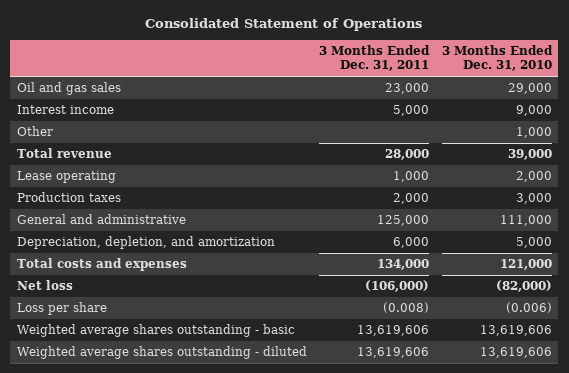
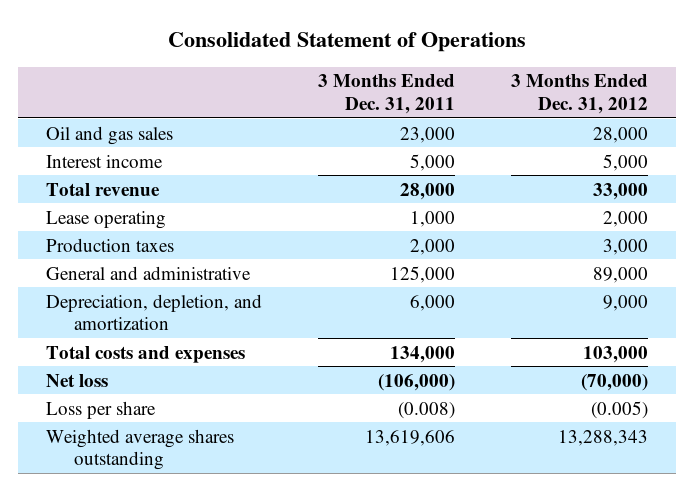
- | 3 Months Ended Dec. 31, 2011 | 3 Months Ended Dec. 31, 2010
+ | 3 Months Ended Dec. 31, 2011 | 3 Months Ended Dec. 31, 2012
- Other | | 1,000
- Weighted average shares outstanding - basic | 13,619,606 | 13,619,606
- Weighted average shares outstanding - diluted | 13,619,606 | 13,619,606
+ Weighted average shares outstanding | 13,619,606 | 13,288,343

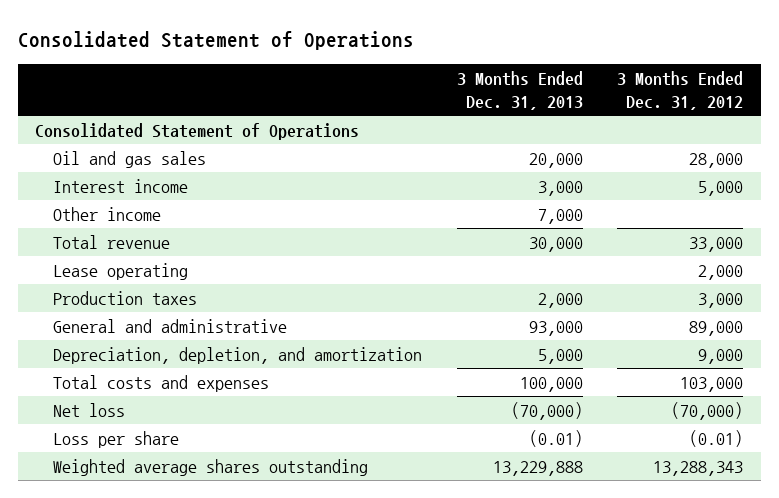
- | 3 Months Ended Dec. 31, 2011 | 3 Months Ended Dec. 31, 2012
+ | 3 Months Ended Dec. 31, 2013 | 3 Months Ended Dec. 31, 2012
+ Consolidated Statement of Operations
+ Other income | 7,000 |
- Loss per share | (0.008) | (0.005)
+ Loss per share | (0.01) | (0.01)

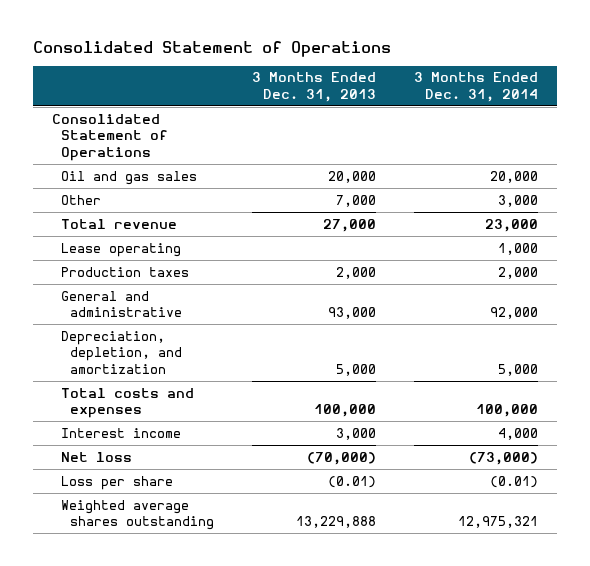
- | 3 Months Ended Dec. 31, 2013 | 3 Months Ended Dec. 31, 2012
+ | 3 Months Ended Dec. 31, 2013 | 3 Months Ended Dec. 31, 2014
- Other income | 7,000 |
- Total revenue | 30,000 | 33,000
+ Other | 7,000 | 3,000
+ Total revenue | 27,000 | 23,000
moved down: Interest income | 3,000 | 4,000

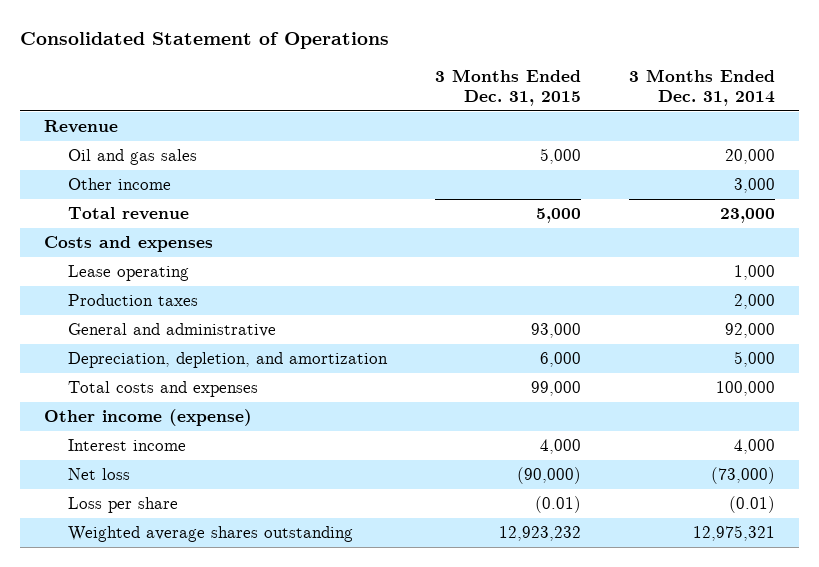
- | 3 Months Ended Dec. 31, 2013 | 3 Months Ended Dec. 31, 2014
+ | 3 Months Ended Dec. 31, 2015 | 3 Months Ended Dec. 31, 2014
- Consolidated Statement of Operations
+ Revenue
- Other | 7,000 | 3,000
+ Other income | | 3,000
+ Costs and expenses
+ Other income (expense)

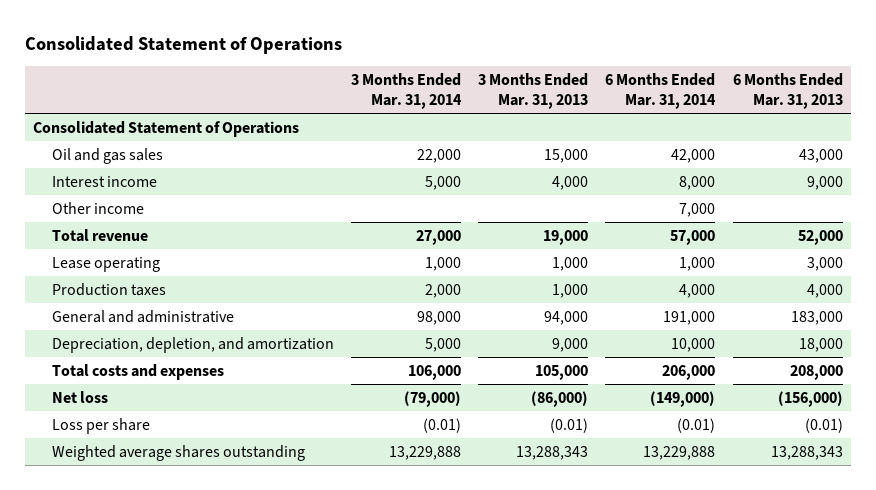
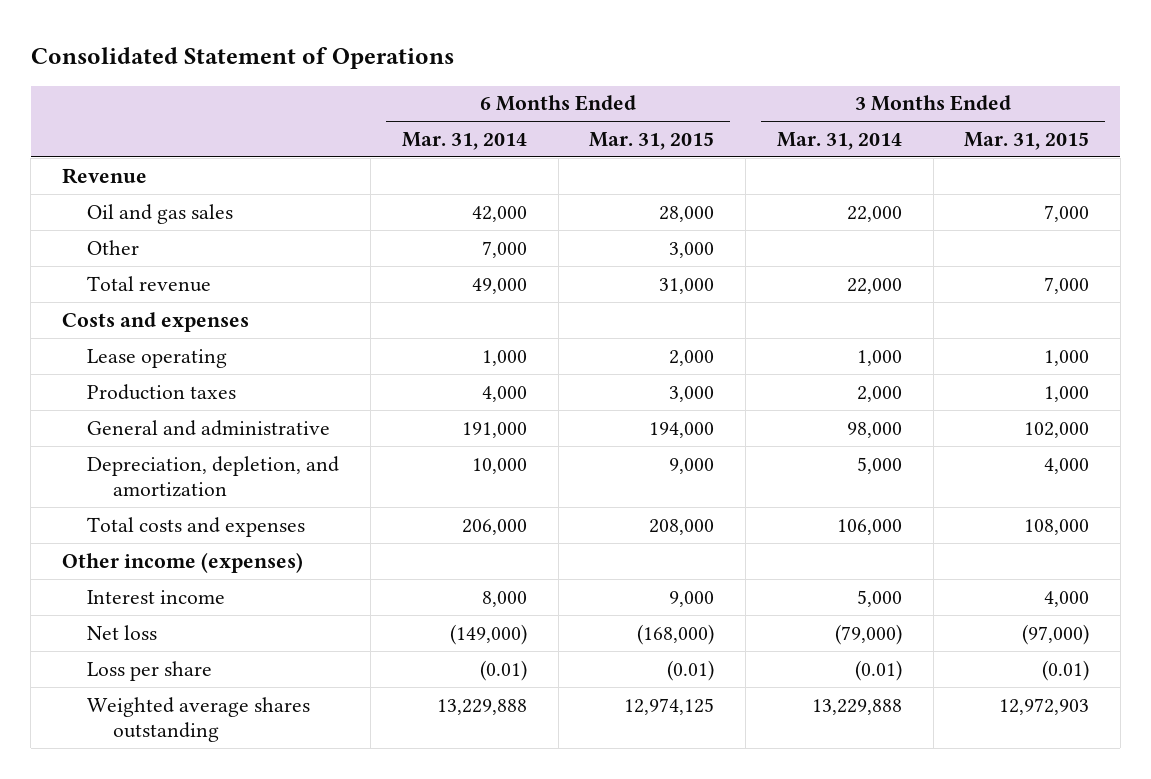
- | 3 Months Ended Mar. 31, 2014 | 3 Months Ended Mar. 31, 2013 | 6 Months Ended Mar. 31, 2014 | 6 Months Ended Mar. 31, 2013
+ | 6 Months Ended Mar. 31, 2014 | 6 Months Ended Mar. 31, 2015 | 3 Months Ended Mar. 31, 2014 | 3 Months Ended Mar. 31, 2015
- Consolidated Statement of Operations
+ Revenue
- Other income | | | 7,000 |
- Total revenue | 27,000 | 19,000 | 57,000 | 52,000
+ Other | 7,000 | 3,000 | |
+ Total revenue | 49,000 | 31,000 | 22,000 | 7,000
+ Costs and expenses
+ Other income (expenses)
moved down: Interest income | 8,000 | 9,000 | 5,000 | 4,000

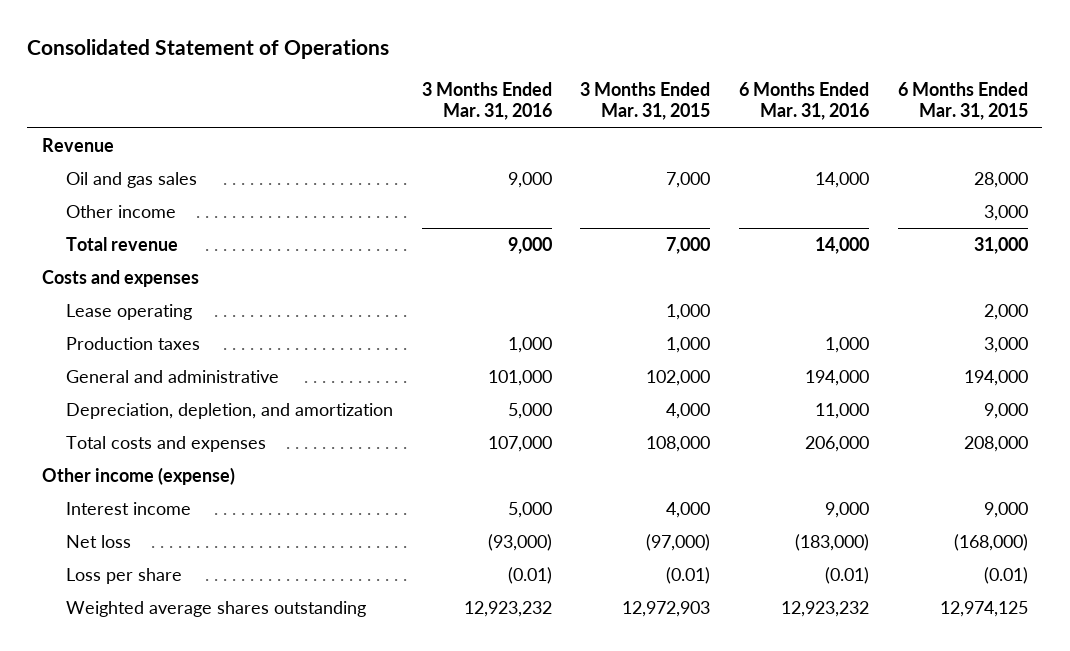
- | 6 Months Ended Mar. 31, 2014 | 6 Months Ended Mar. 31, 2015 | 3 Months Ended Mar. 31, 2014 | 3 Months Ended Mar. 31, 2015
+ | 3 Months Ended Mar. 31, 2016 | 3 Months Ended Mar. 31, 2015 | 6 Months Ended Mar. 31, 2016 | 6 Months Ended Mar. 31, 2015
- Other | 7,000 | 3,000 | |
+ Other income | | | | 3,000
- Other income (expenses)
+ Other income (expense)

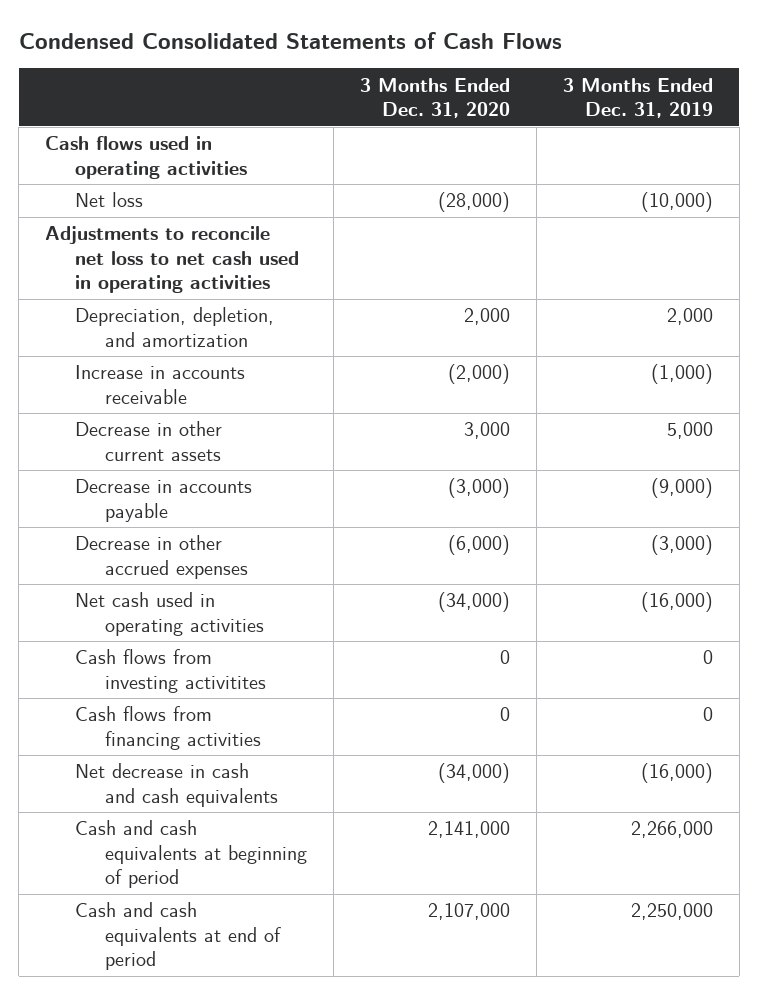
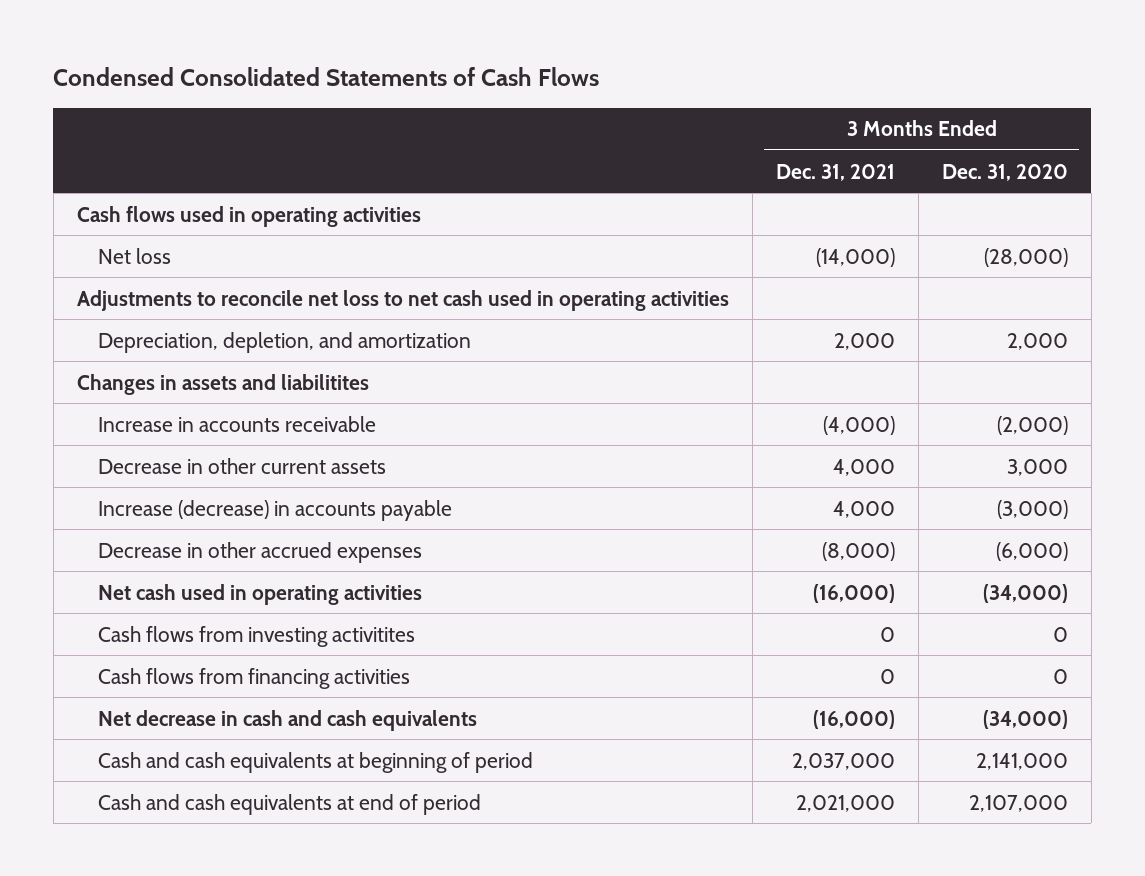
- | 3 Months Ended Dec. 31, 2020 | 3 Months Ended Dec. 31, 2019
+ | 3 Months Ended Dec. 31, 2021 | 3 Months Ended Dec. 31, 2020
+ Changes in assets and liabilitites
- Decrease in accounts payable | (3,000) | (9,000)
+ Increase (decrease) in accounts payable | 4,000 | (3,000)

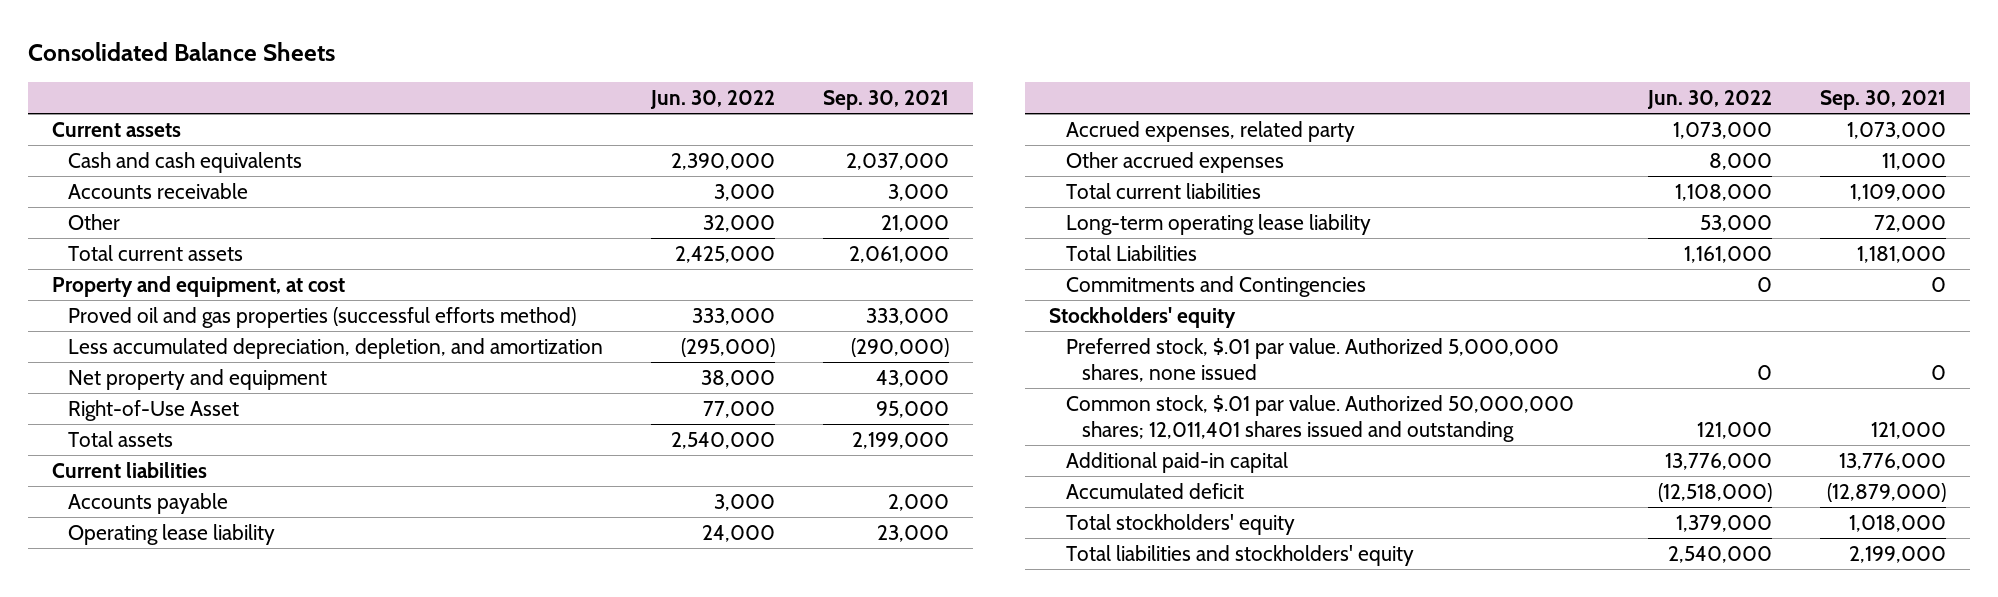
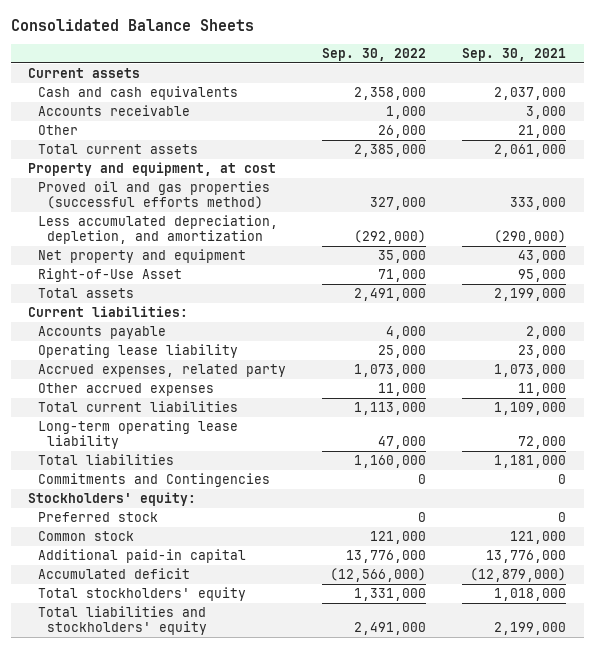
- | Jun. 30, 2022 | Sep. 30, 2021
+ | Sep. 30, 2022 | Sep. 30, 2021
- Current liabilities
+ Current liabilities:
- Total Liabilities | 1,161,000 | 1,181,000
+ Total liabilities | 1,160,000 | 1,181,000
- Stockholders' equity
- Preferred stock, $.01 par value. Authorized 5,000,000 shares, none issued | 0 | 0
- Common stock, $.01 par value. Authorized 50,000,000 shares; 12,011,401 shares issued and outstanding | 121,000 | 121,000
+ Stockholders' equity:
+ Preferred stock | 0 | 0
+ Common stock | 121,000 | 121,000

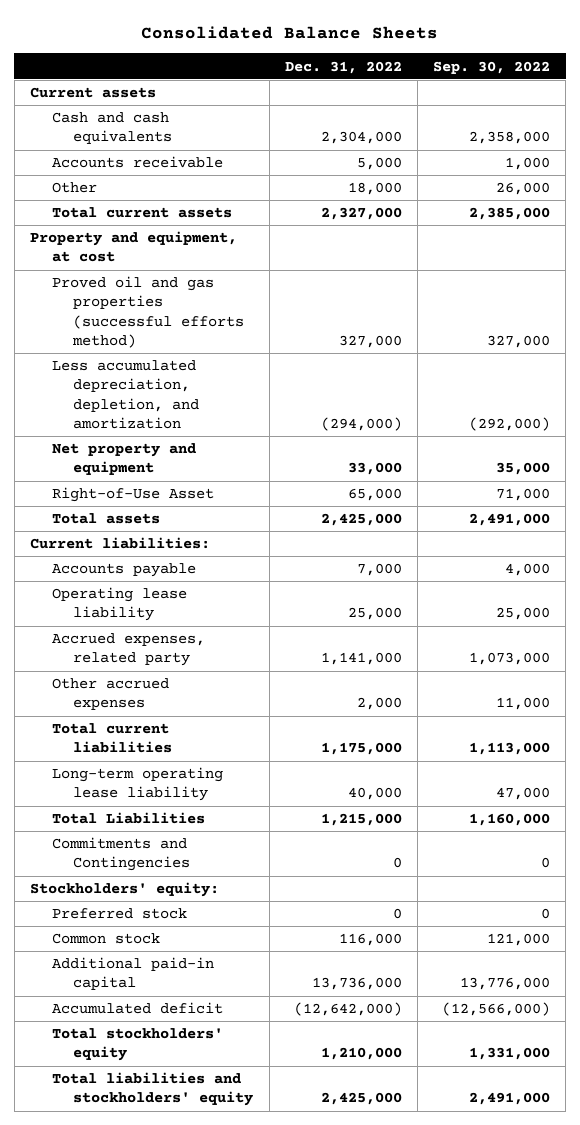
- | Sep. 30, 2022 | Sep. 30, 2021
+ | Dec. 31, 2022 | Sep. 30, 2022
- Total liabilities | 1,160,000 | 1,181,000
+ Total Liabilities | 1,215,000 | 1,160,000

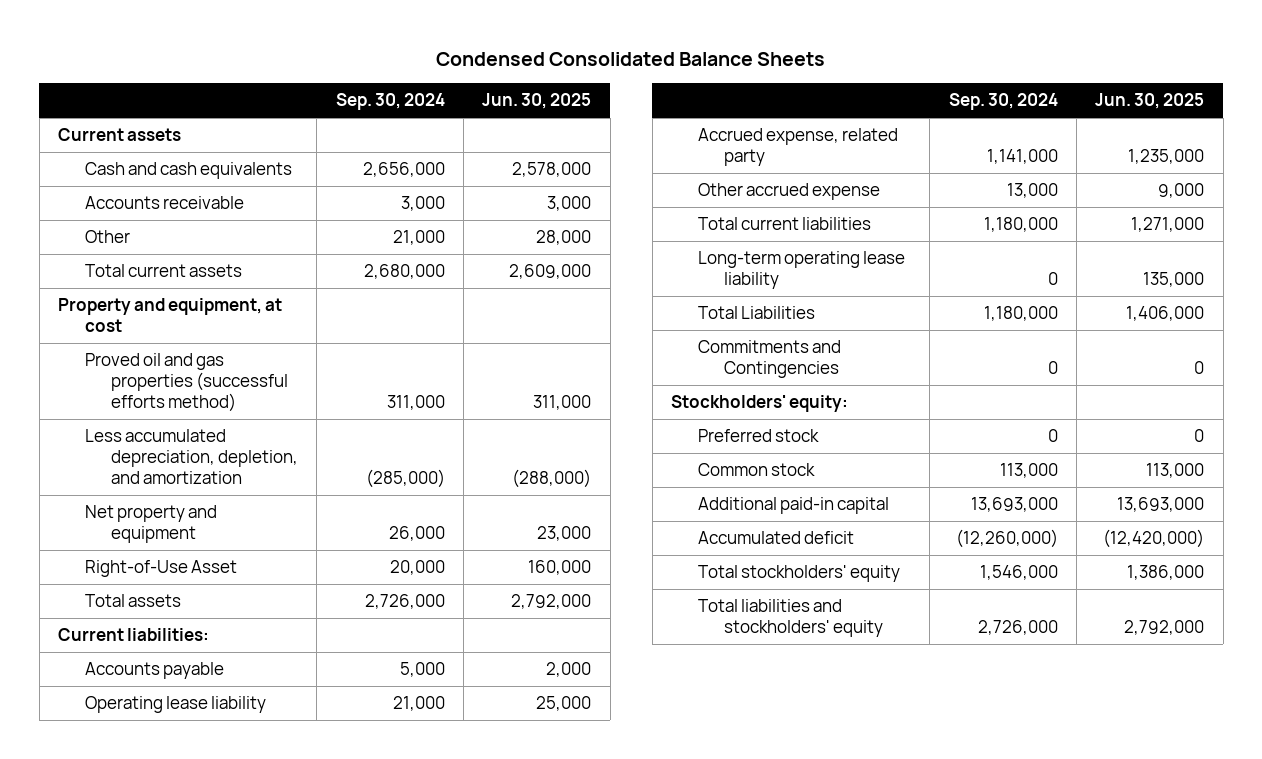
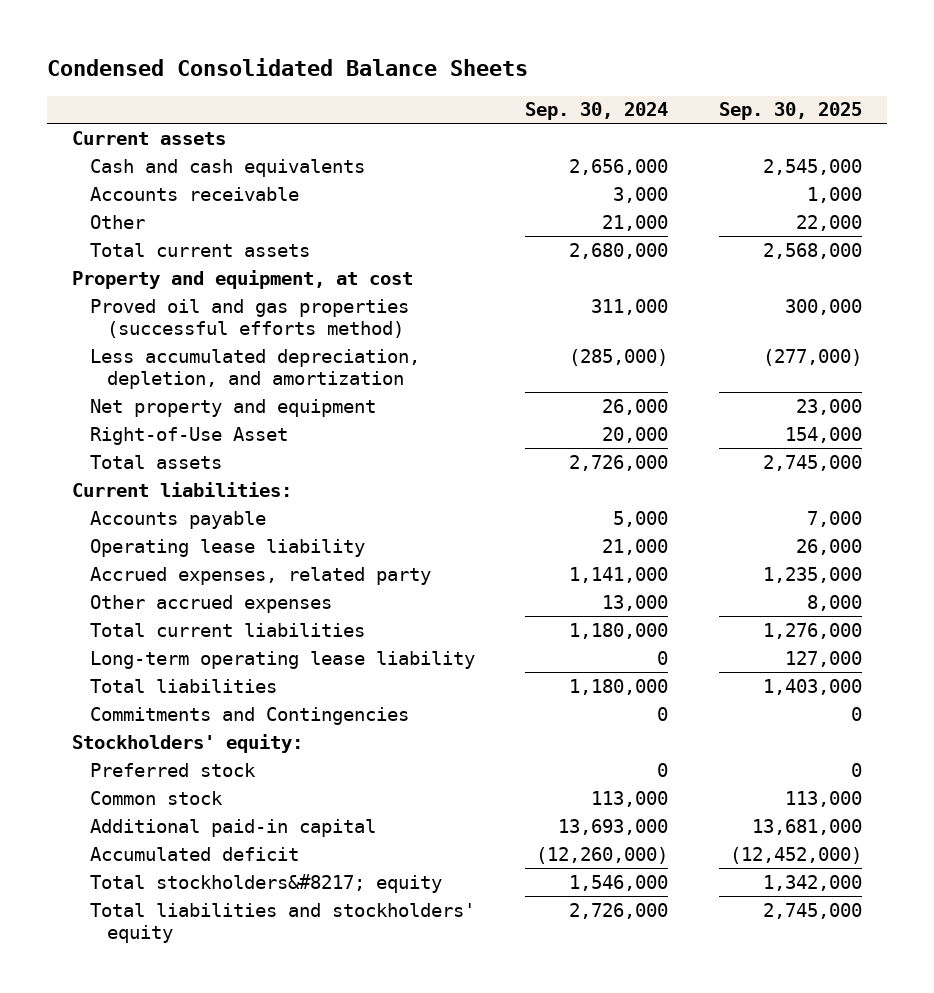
- | Sep. 30, 2024 | Jun. 30, 2025
+ | Sep. 30, 2024 | Sep. 30, 2025
- Accrued expense, related party | 1,141,000 | 1,235,000
- Other accrued expense | 13,000 | 9,000
+ Accrued expenses, related party | 1,141,000 | 1,235,000
+ Other accrued expenses | 13,000 | 8,000
- Total Liabilities | 1,180,000 | 1,406,000
+ Total liabilities | 1,180,000 | 1,403,000
- Total stockholders' equity | 1,546,000 | 1,386,000
+ Total stockholders&#8217; equity | 1,546,000 | 1,342,000

